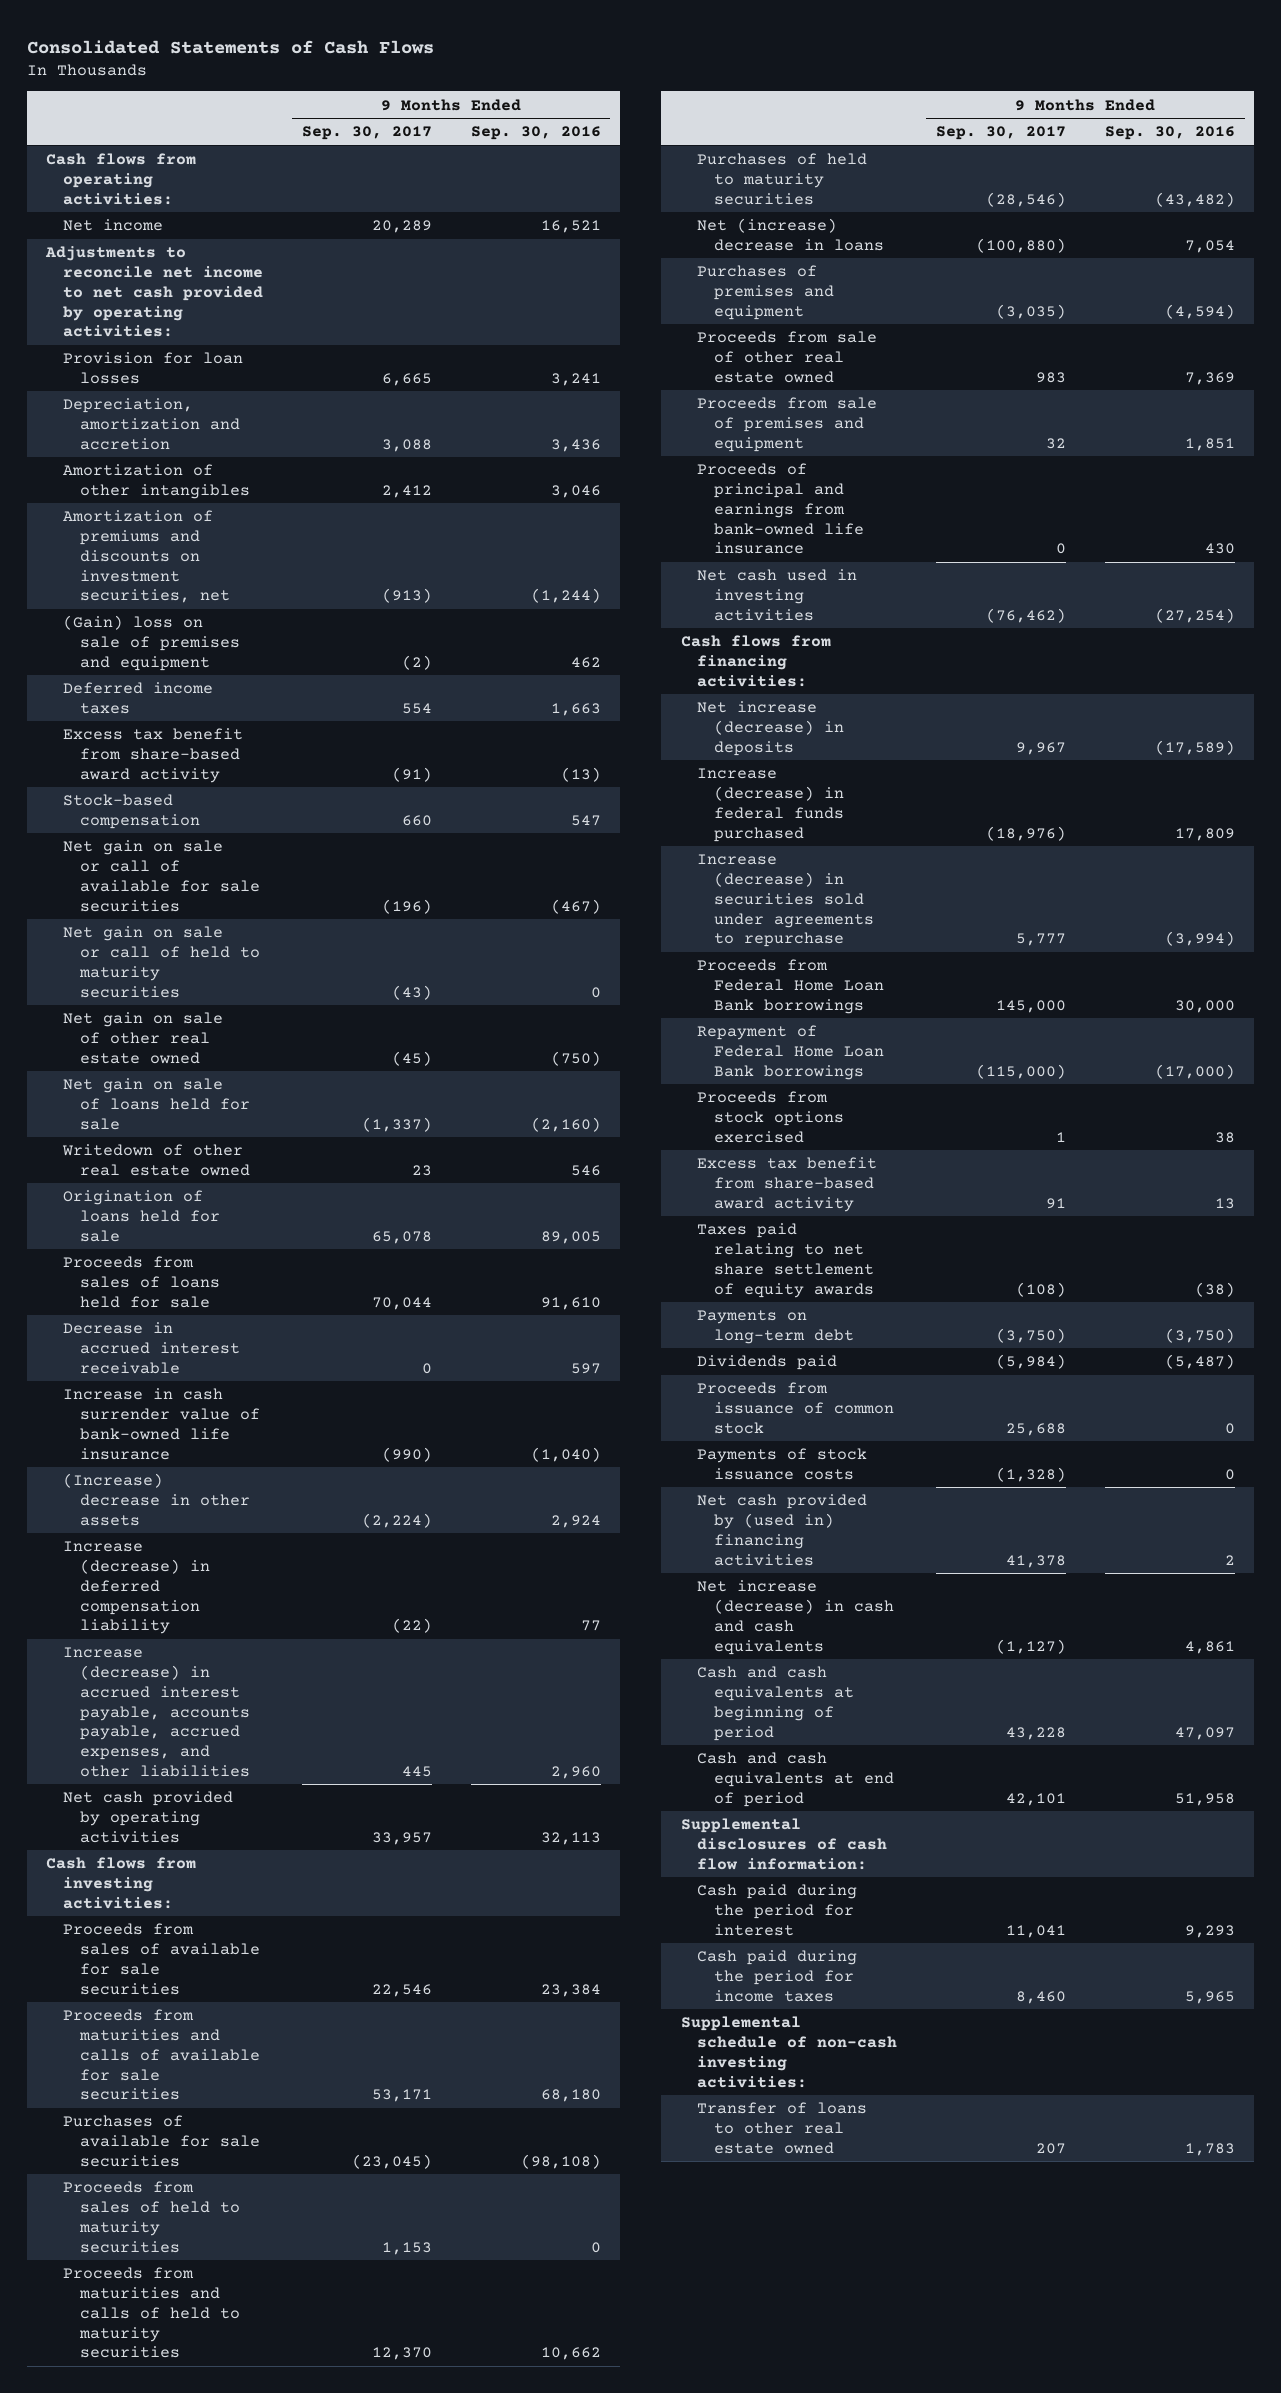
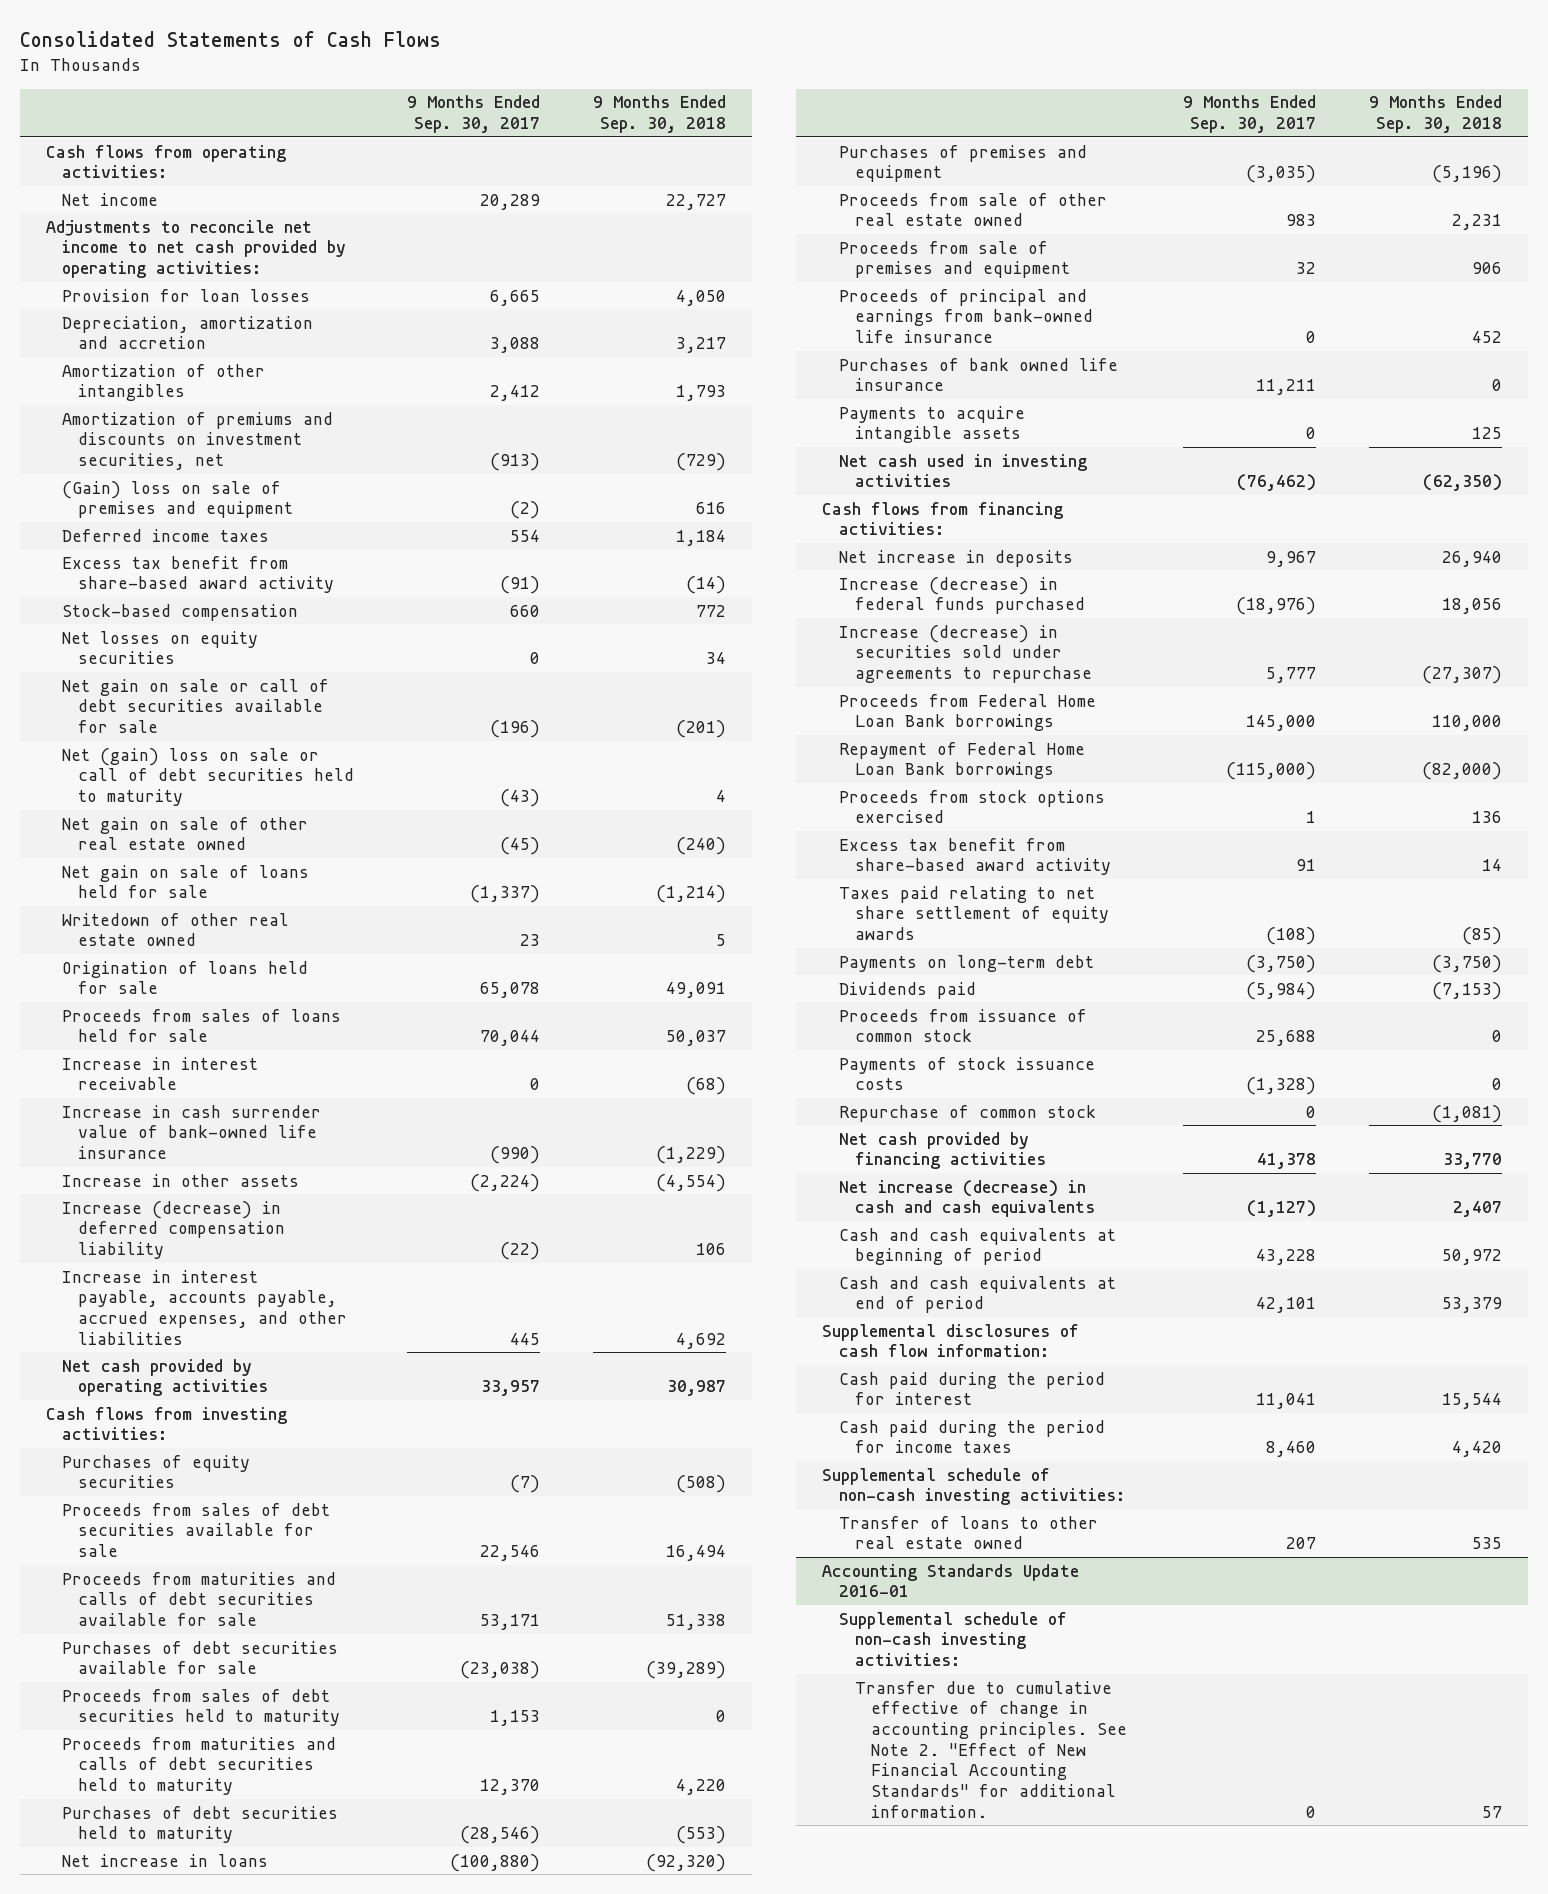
- | 9 Months Ended Sep. 30, 2017 | 9 Months Ended Sep. 30, 2016
+ | 9 Months Ended Sep. 30, 2017 | 9 Months Ended Sep. 30, 2018
- Net gain on sale or call of available for sale securities | (196) | (467)
- Net gain on sale or call of held to maturity securities | (43) | 0
+ Net losses on equity securities | 0 | 34
+ Net gain on sale or call of debt securities available for sale | (196) | (201)
+ Net (gain) loss on sale or call of debt securities held to maturity | (43) | 4
- Decrease in accrued interest receivable | 0 | 597
+ Increase in interest receivable | 0 | (68)
- (Increase) decrease in other assets | (2,224) | 2,924
+ Increase in other assets | (2,224) | (4,554)
- Increase (decrease) in accrued interest payable, accounts payable, accrued expenses, and other liabilities | 445 | 2,960
+ Increase in interest payable, accounts payable, accrued expenses, and other liabilities | 445 | 4,692
- Proceeds from sales of available for sale securities | 22,546 | 23,384
- Proceeds from maturities and calls of available for sale securities | 53,171 | 68,180
- Purchases of available for sale securities | (23,045) | (98,108)
- Proceeds from sales of held to maturity securities | 1,153 | 0
- Proceeds from maturities and calls of held to maturity securities | 12,370 | 10,662
- Purchases of held to maturity securities | (28,546) | (43,482)
- Net (increase) decrease in loans | (100,880) | 7,054
+ Purchases of equity securities | (7) | (508)
+ Proceeds from sales of debt securities available for sale | 22,546 | 16,494
+ Proceeds from maturities and calls of debt securities available for sale | 53,171 | 51,338
+ Purchases of debt securities available for sale | (23,038) | (39,289)
+ Proceeds from sales of debt securities held to maturity | 1,153 | 0
+ Proceeds from maturities and calls of debt securities held to maturity | 12,370 | 4,220
+ Purchases of debt securities held to maturity | (28,546) | (553)
+ Net increase in loans | (100,880) | (92,320)
+ Purchases of bank owned life insurance | 11,211 | 0
+ Payments to acquire intangible assets | 0 | 125
- Net increase (decrease) in deposits | 9,967 | (17,589)
+ Net increase in deposits | 9,967 | 26,940
- Net cash provided by (used in) financing activities | 41,378 | 2
+ Repurchase of common stock | 0 | (1,081)
+ Net cash provided by financing activities | 41,378 | 33,770
+ Accounting Standards Update 2016-01
+ Supplemental schedule of non-cash investing activities:
+ Transfer due to cumulative effective of change in accounting principles. See Note 2. "Effect of New Financial Accounting Standards" for additional information. | 0 | 57

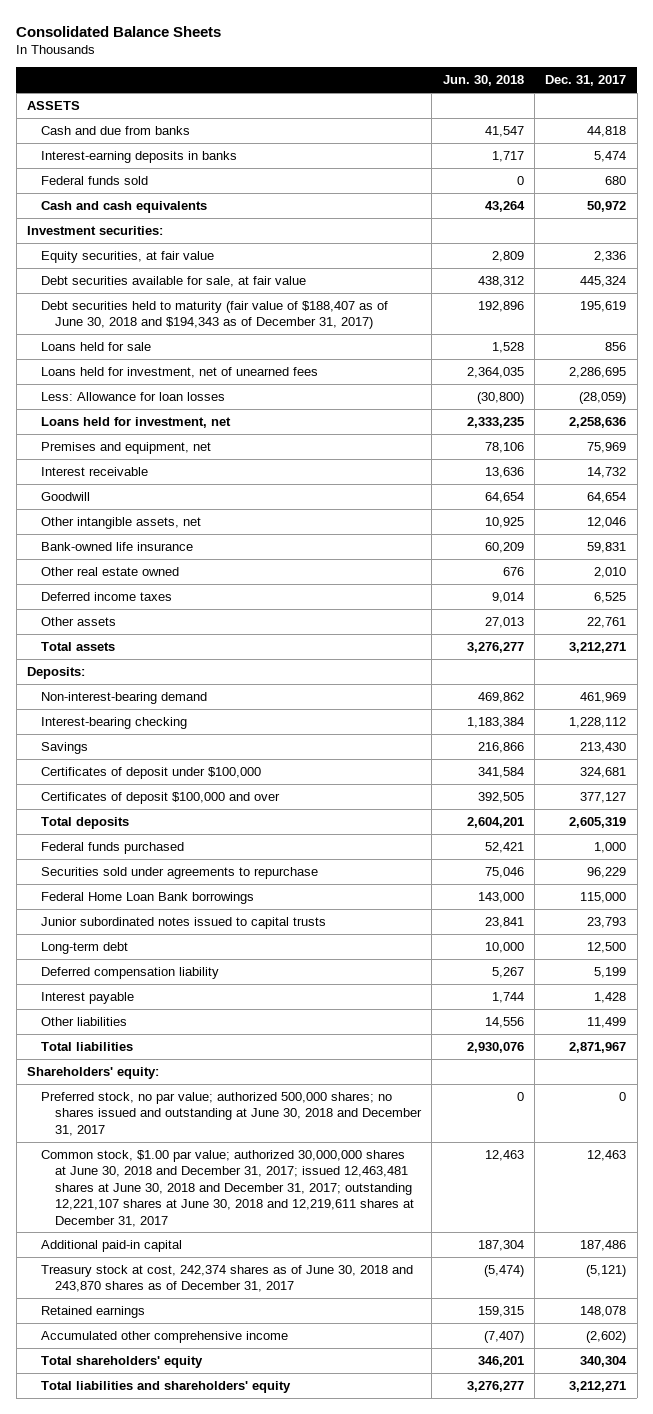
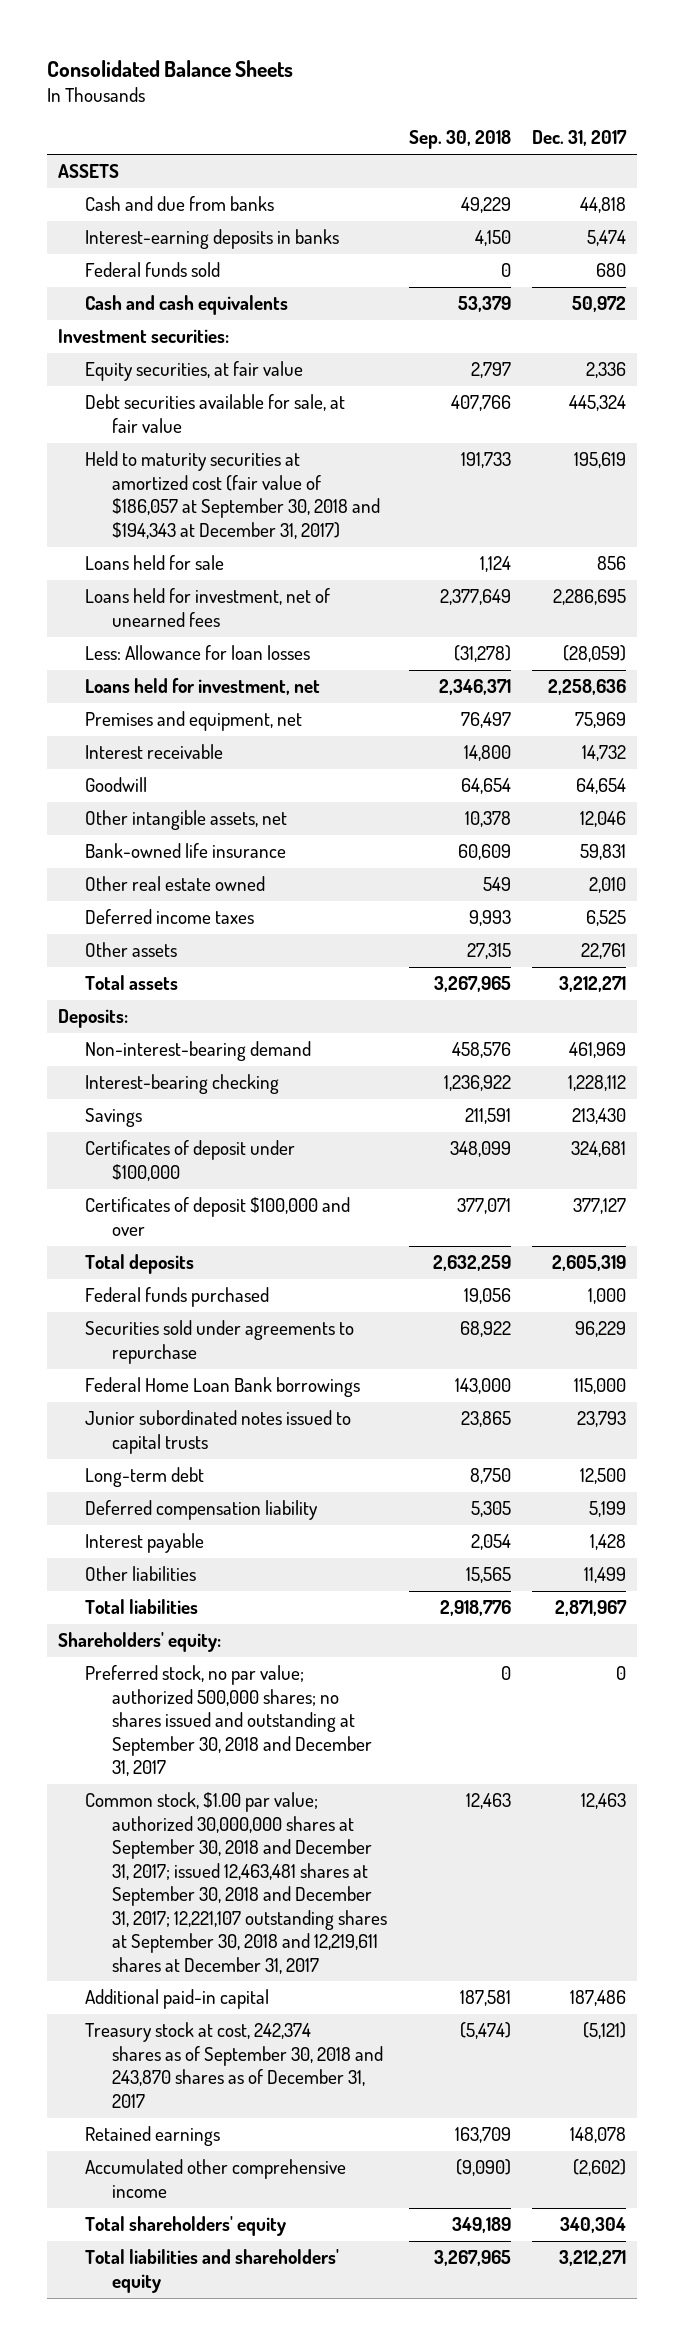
- | Jun. 30, 2018 | Dec. 31, 2017
+ | Sep. 30, 2018 | Dec. 31, 2017
- Debt securities held to maturity (fair value of $188,407 as of June 30, 2018 and $194,343 as of December 31, 2017) | 192,896 | 195,619
+ Held to maturity securities at amortized cost (fair value of $186,057 at September 30, 2018 and $194,343 at December 31, 2017) | 191,733 | 195,619
- Preferred stock, no par value; authorized 500,000 shares; no shares issued and outstanding at June 30, 2018 and December 31, 2017 | 0 | 0
- Common stock, $1.00 par value; authorized 30,000,000 shares at June 30, 2018 and December 31, 2017; issued 12,463,481 shares at June 30, 2018 and December 31, 2017; outstanding 12,221,107 shares at June 30, 2018 and 12,219,611 shares at December 31, 2017 | 12,463 | 12,463
+ Preferred stock, no par value; authorized 500,000 shares; no shares issued and outstanding at September 30, 2018 and December 31, 2017 | 0 | 0
+ Common stock, $1.00 par value; authorized 30,000,000 shares at September 30, 2018 and December 31, 2017; issued 12,463,481 shares at September 30, 2018 and December 31, 2017; 12,221,107 outstanding shares at September 30, 2018 and 12,219,611 shares at December 31, 2017 | 12,463 | 12,463
- Treasury stock at cost, 242,374 shares as of June 30, 2018 and 243,870 shares as of December 31, 2017 | (5,474) | (5,121)
+ Treasury stock at cost, 242,374 shares as of September 30, 2018 and 243,870 shares as of December 31, 2017 | (5,474) | (5,121)

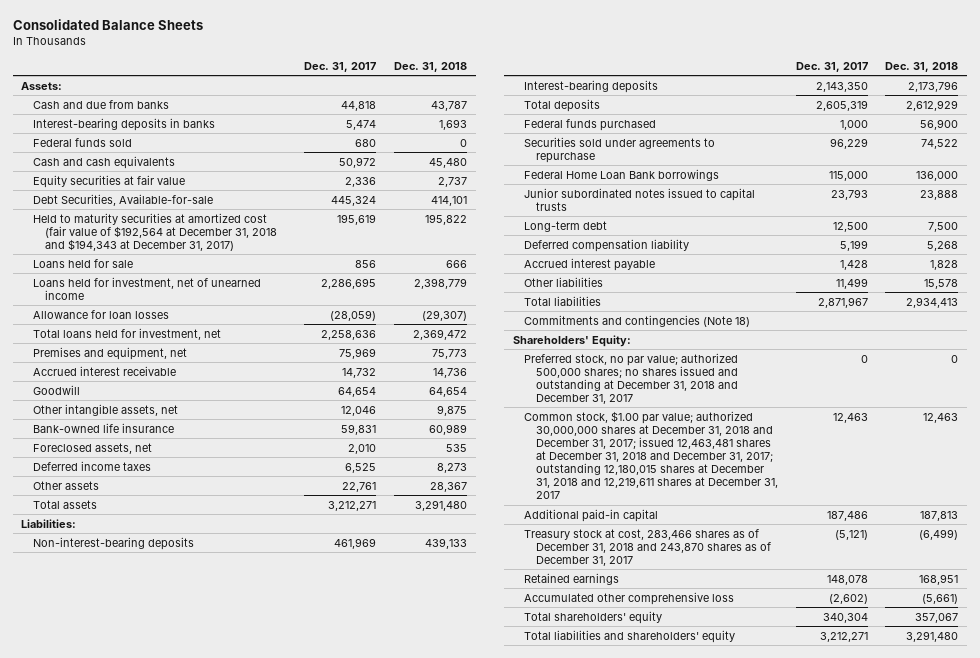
- | Sep. 30, 2018 | Dec. 31, 2017
+ | Dec. 31, 2017 | Dec. 31, 2018
- ASSETS
+ Assets:
- Interest-earning deposits in banks | 4,150 | 5,474
+ Interest-bearing deposits in banks | 5,474 | 1,693
- Investment securities:
- Equity securities, at fair value | 2,797 | 2,336
- Debt securities available for sale, at fair value | 407,766 | 445,324
- Held to maturity securities at amortized cost (fair value of $186,057 at September 30, 2018 and $194,343 at December 31, 2017) | 191,733 | 195,619
+ Equity securities at fair value | 2,336 | 2,737
+ Debt Securities, Available-for-sale | 445,324 | 414,101
+ Held to maturity securities at amortized cost (fair value of $192,564 at December 31, 2018 and $194,343 at December 31, 2017) | 195,619 | 195,822
- Loans held for investment, net of unearned fees | 2,377,649 | 2,286,695
- Less: Allowance for loan losses | (31,278) | (28,059)
- Loans held for investment, net | 2,346,371 | 2,258,636
+ Loans held for investment, net of unearned income | 2,286,695 | 2,398,779
+ Allowance for loan losses | (28,059) | (29,307)
+ Total loans held for investment, net | 2,258,636 | 2,369,472
- Interest receivable | 14,800 | 14,732
+ Accrued interest receivable | 14,732 | 14,736
- Other real estate owned | 549 | 2,010
+ Foreclosed assets, net | 2,010 | 535
- Deposits:
- Non-interest-bearing demand | 458,576 | 461,969
- Interest-bearing checking | 1,236,922 | 1,228,112
- Savings | 211,591 | 213,430
- Certificates of deposit under $100,000 | 348,099 | 324,681
- Certificates of deposit $100,000 and over | 377,071 | 377,127
+ Liabilities:
+ Non-interest-bearing deposits | 461,969 | 439,133
+ Interest-bearing deposits | 2,143,350 | 2,173,796
- Interest payable | 2,054 | 1,428
+ Accrued interest payable | 1,428 | 1,828
- Shareholders' equity:
- Preferred stock, no par value; authorized 500,000 shares; no shares issued and outstanding at September 30, 2018 and December 31, 2017 | 0 | 0
- Common stock, $1.00 par value; authorized 30,000,000 shares at September 30, 2018 and December 31, 2017; issued 12,463,481 shares at September 30, 2018 and December 31, 2017; 12,221,107 outstanding shares at September 30, 2018 and 12,219,611 shares at December 31, 2017 | 12,463 | 12,463
+ Commitments and contingencies (Note 18)
+ Shareholders' Equity:
+ Preferred stock, no par value; authorized 500,000 shares; no shares issued and outstanding at December 31, 2018 and December 31, 2017 | 0 | 0
+ Common stock, $1.00 par value; authorized 30,000,000 shares at December 31, 2018 and December 31, 2017; issued 12,463,481 shares at December 31, 2018 and December 31, 2017; outstanding 12,180,015 shares at December 31, 2018 and 12,219,611 shares at December 31, 2017 | 12,463 | 12,463
- Treasury stock at cost, 242,374 shares as of September 30, 2018 and 243,870 shares as of December 31, 2017 | (5,474) | (5,121)
+ Treasury stock at cost, 283,466 shares as of December 31, 2018 and 243,870 shares as of December 31, 2017 | (5,121) | (6,499)
- Accumulated other comprehensive income | (9,090) | (2,602)
+ Accumulated other comprehensive loss | (2,602) | (5,661)

